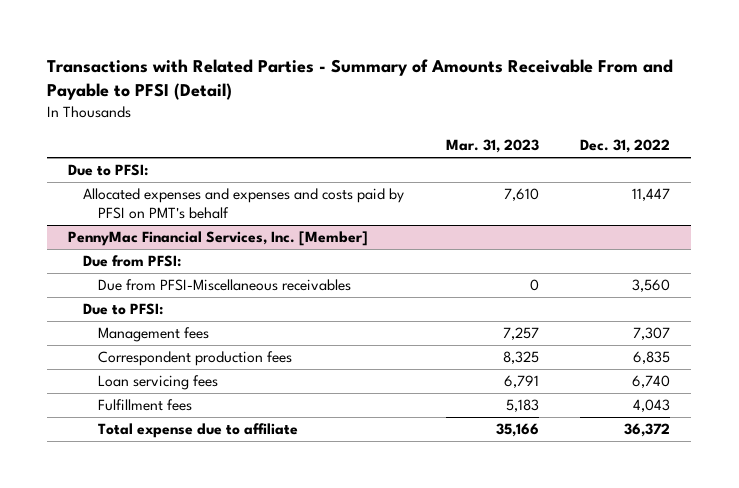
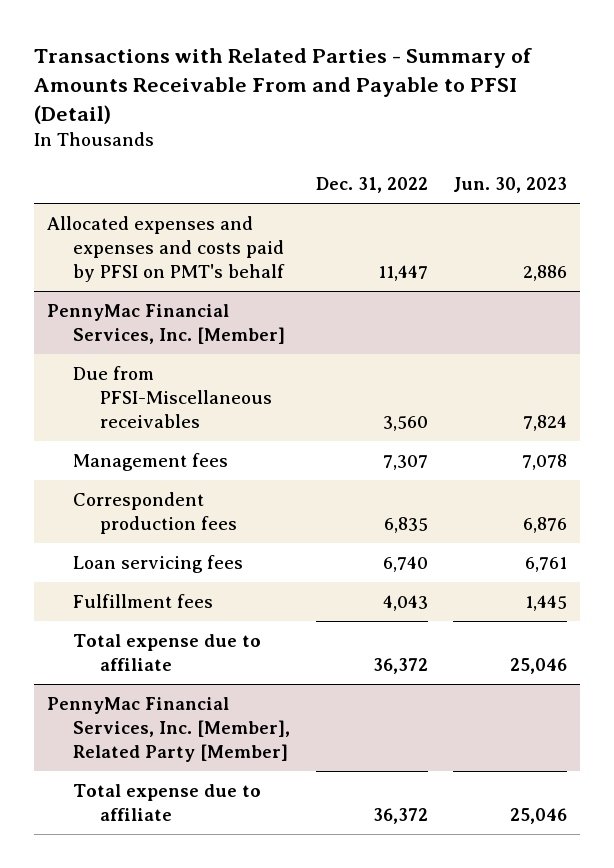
- | Mar. 31, 2023 | Dec. 31, 2022
+ | Dec. 31, 2022 | Jun. 30, 2023
- Due to PFSI:
@ PennyMac Financial Services, Inc. [Member]
- Due from PFSI:
- Due to PFSI:
+ PennyMac Financial Services, Inc. [Member], Related Party [Member]
+ Total expense due to affiliate | 36,372 | 25,046

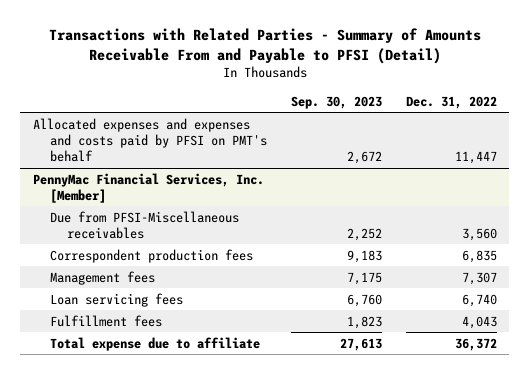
- | Dec. 31, 2022 | Jun. 30, 2023
+ | Sep. 30, 2023 | Dec. 31, 2022
@ PennyMac Financial Services, Inc. [Member]
moved down: Management fees | 7,175 | 7,307
- PennyMac Financial Services, Inc. [Member], Related Party [Member]
- Total expense due to affiliate | 36,372 | 25,046

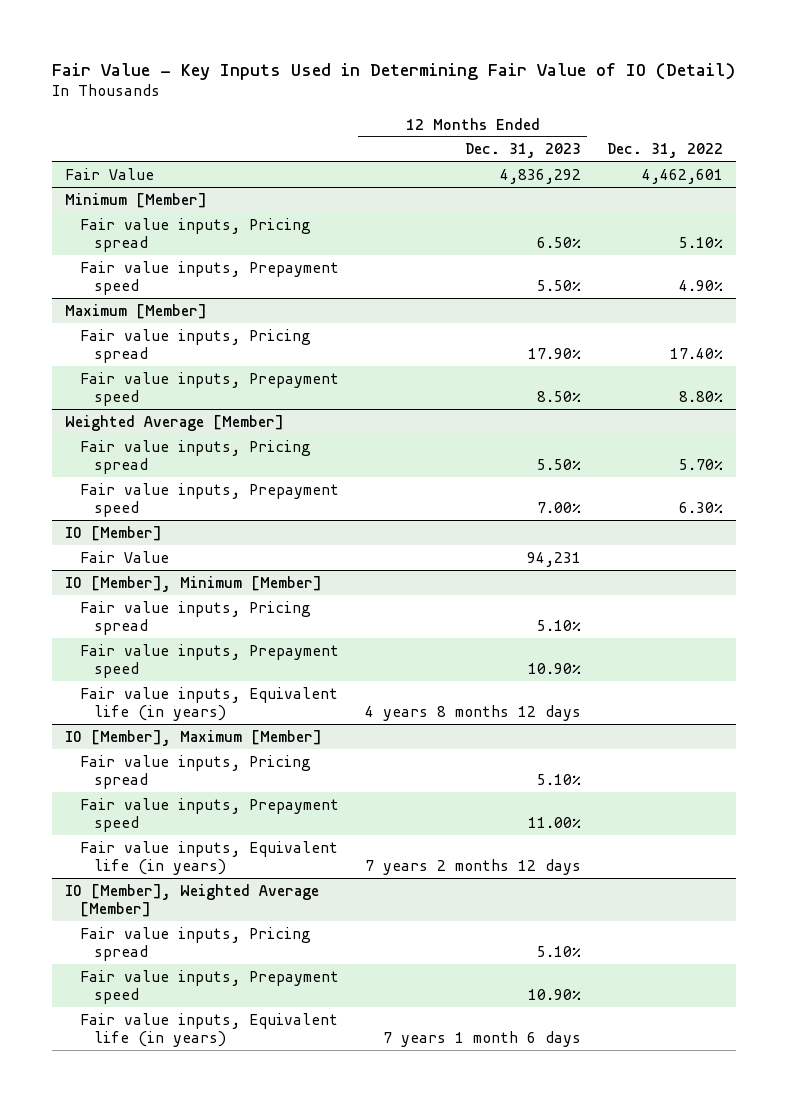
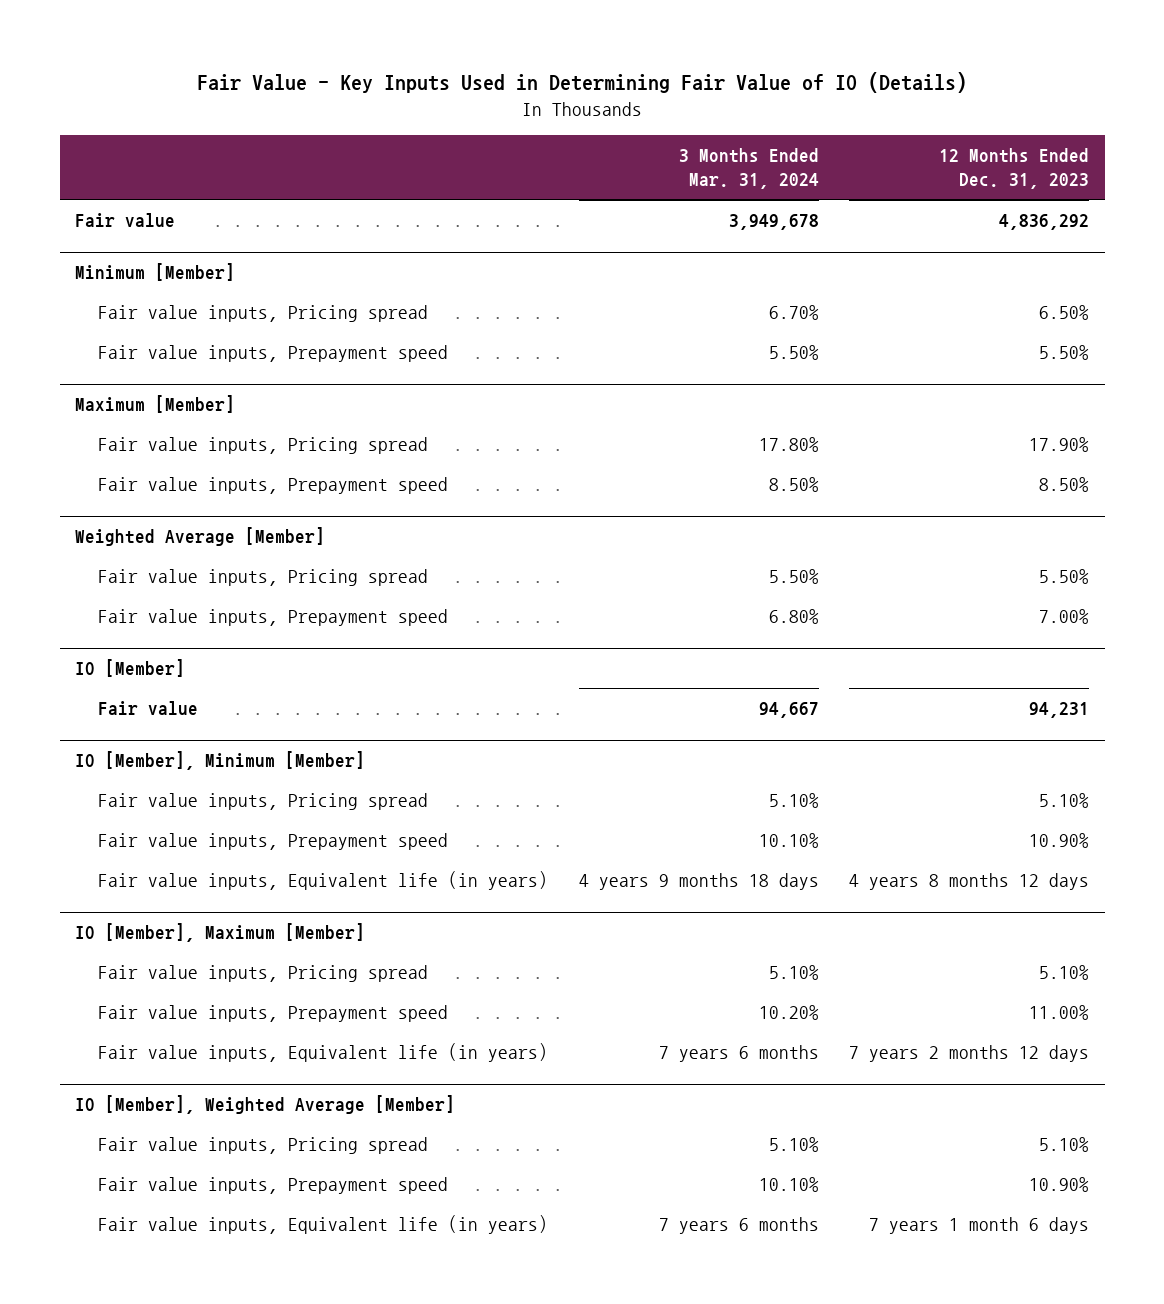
- Fair Value - Key Inputs Used in Determining Fair Value of IO (Detail)
+ Fair Value - Key Inputs Used in Determining Fair Value of IO (Details)
- | 12 Months Ended Dec. 31, 2023 | Dec. 31, 2022
+ | 3 Months Ended Mar. 31, 2024 | 12 Months Ended Dec. 31, 2023
- Fair Value | 4,836,292 | 4,462,601
+ Fair value | 3,949,678 | 4,836,292
@ IO [Member]
- Fair Value | 94,231 |
+ Fair value | 94,667 | 94,231

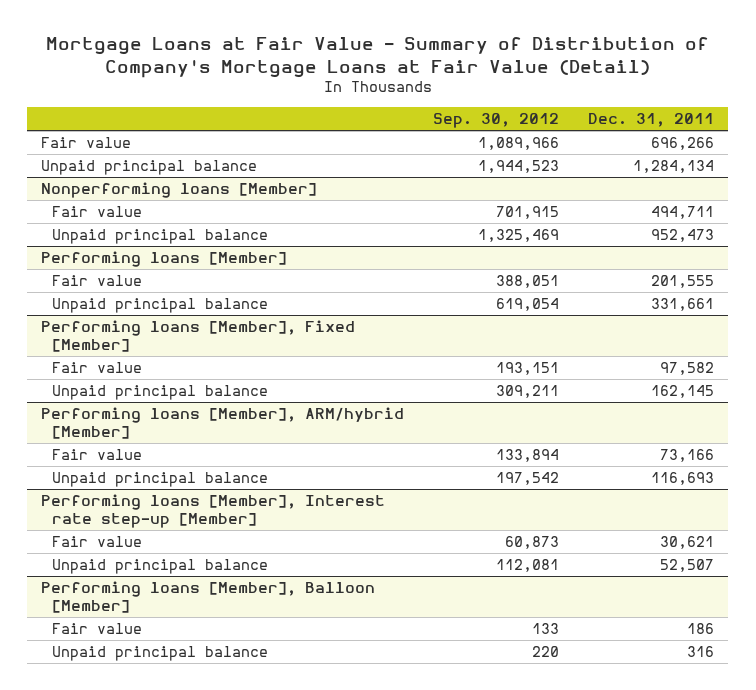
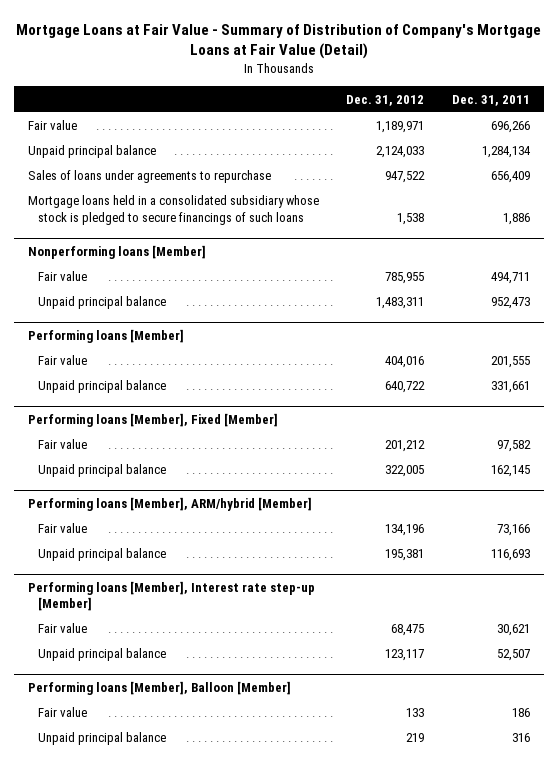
- | Sep. 30, 2012 | Dec. 31, 2011
+ | Dec. 31, 2012 | Dec. 31, 2011
+ Sales of loans under agreements to repurchase | 947,522 | 656,409
+ Mortgage loans held in a consolidated subsidiary whose stock is pledged to secure financings of such loans | 1,538 | 1,886

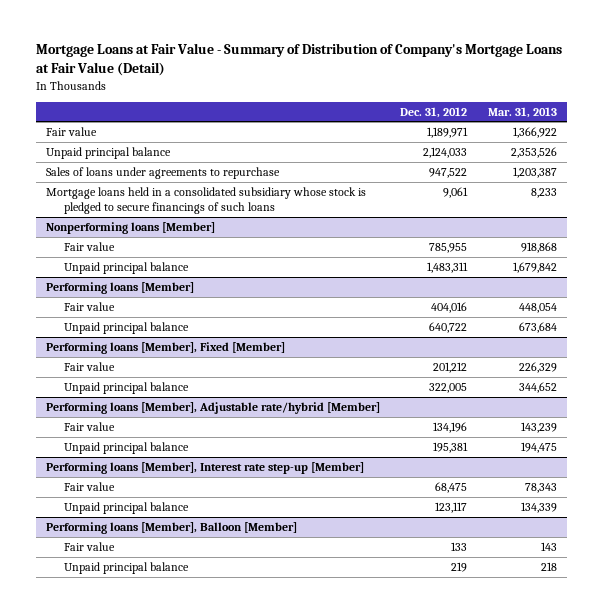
- | Dec. 31, 2012 | Dec. 31, 2011
+ | Dec. 31, 2012 | Mar. 31, 2013
- Mortgage loans held in a consolidated subsidiary whose stock is pledged to secure financings of such loans | 1,538 | 1,886
+ Mortgage loans held in a consolidated subsidiary whose stock is pledged to secure financings of such loans | 9,061 | 8,233
- Performing loans [Member], ARM/hybrid [Member]
+ Performing loans [Member], Adjustable rate/hybrid [Member]

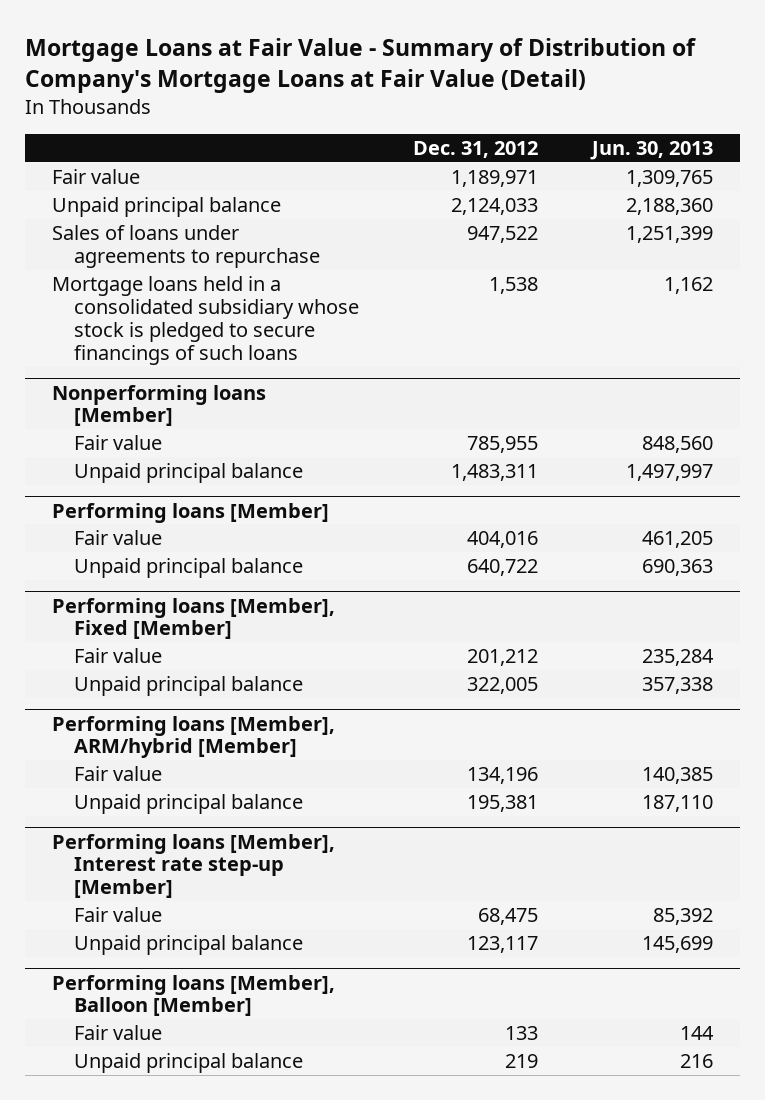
- | Dec. 31, 2012 | Mar. 31, 2013
+ | Dec. 31, 2012 | Jun. 30, 2013
- Mortgage loans held in a consolidated subsidiary whose stock is pledged to secure financings of such loans | 9,061 | 8,233
+ Mortgage loans held in a consolidated subsidiary whose stock is pledged to secure financings of such loans | 1,538 | 1,162
- Performing loans [Member], Adjustable rate/hybrid [Member]
+ Performing loans [Member], ARM/hybrid [Member]

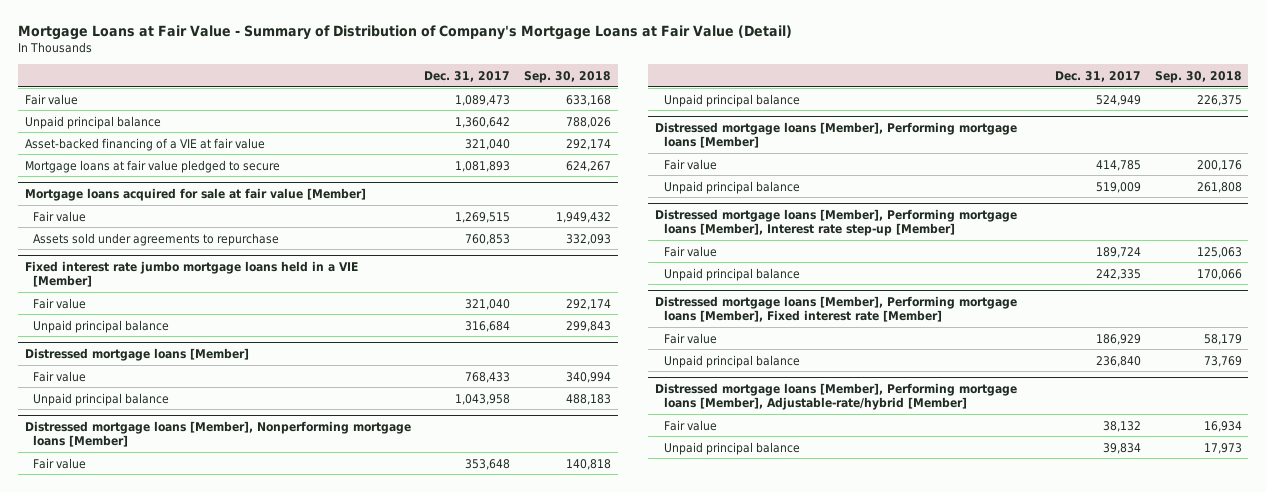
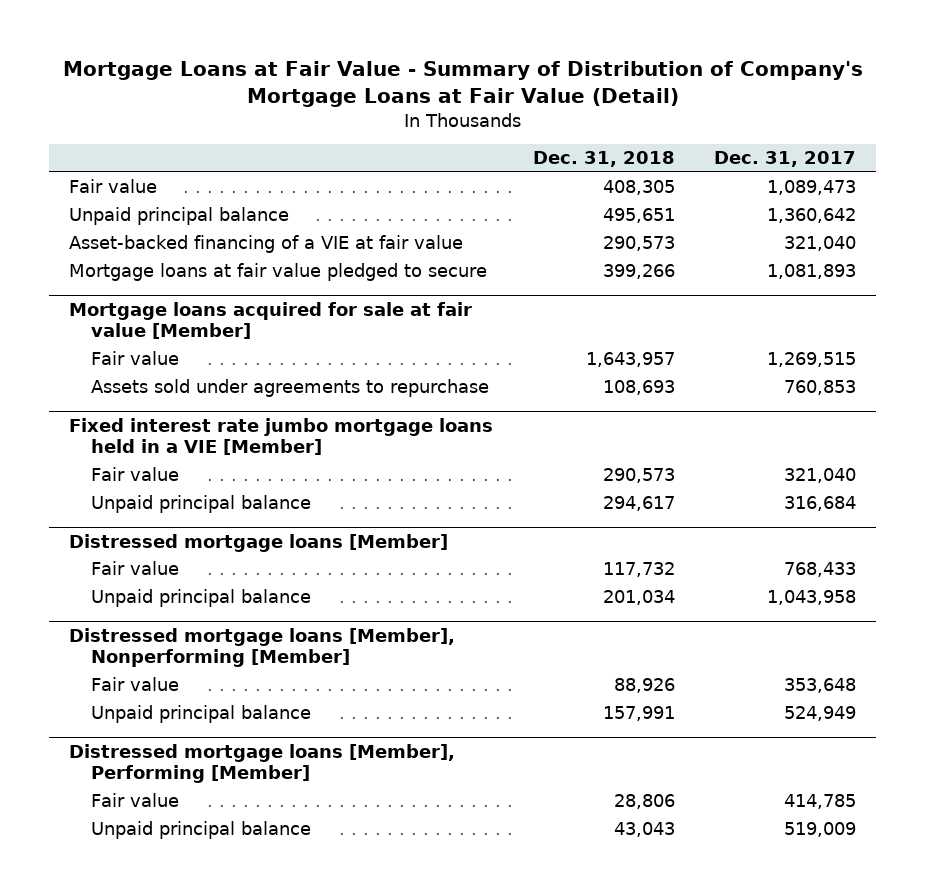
- | Dec. 31, 2017 | Sep. 30, 2018
+ | Dec. 31, 2018 | Dec. 31, 2017
- Distressed mortgage loans [Member], Nonperforming mortgage loans [Member]
+ Distressed mortgage loans [Member], Nonperforming [Member]
- Distressed mortgage loans [Member], Performing mortgage loans [Member]
+ Distressed mortgage loans [Member], Performing [Member]
- Distressed mortgage loans [Member], Performing mortgage loans [Member], Interest rate step-up [Member]
- Fair value | 189,724 | 125,063
- Unpaid principal balance | 242,335 | 170,066
- Distressed mortgage loans [Member], Performing mortgage loans [Member], Fixed interest rate [Member]
- Fair value | 186,929 | 58,179
- Unpaid principal balance | 236,840 | 73,769
- Distressed mortgage loans [Member], Performing mortgage loans [Member], Adjustable-rate/hybrid [Member]
- Fair value | 38,132 | 16,934
- Unpaid principal balance | 39,834 | 17,973

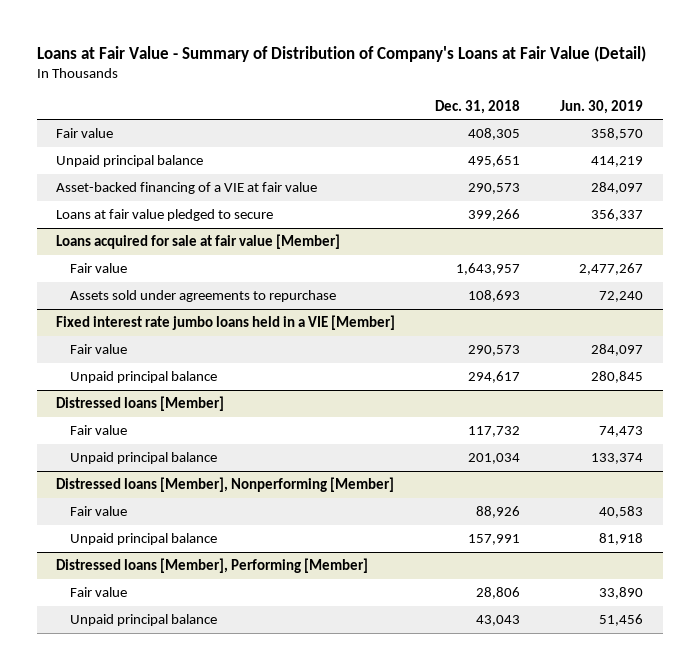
- Mortgage Loans at Fair Value - Summary of Distribution of Company's Mortgage Loans at Fair Value (Detail)
+ Loans at Fair Value - Summary of Distribution of Company's Loans at Fair Value (Detail)
- | Dec. 31, 2018 | Dec. 31, 2017
+ | Dec. 31, 2018 | Jun. 30, 2019
- Mortgage loans at fair value pledged to secure | 399,266 | 1,081,893
- Mortgage loans acquired for sale at fair value [Member]
+ Loans at fair value pledged to secure | 399,266 | 356,337
+ Loans acquired for sale at fair value [Member]
- Fixed interest rate jumbo mortgage loans held in a VIE [Member]
+ Fixed interest rate jumbo loans held in a VIE [Member]
- Distressed mortgage loans [Member]
+ Distressed loans [Member]
- Distressed mortgage loans [Member], Nonperforming [Member]
+ Distressed loans [Member], Nonperforming [Member]
- Distressed mortgage loans [Member], Performing [Member]
+ Distressed loans [Member], Performing [Member]

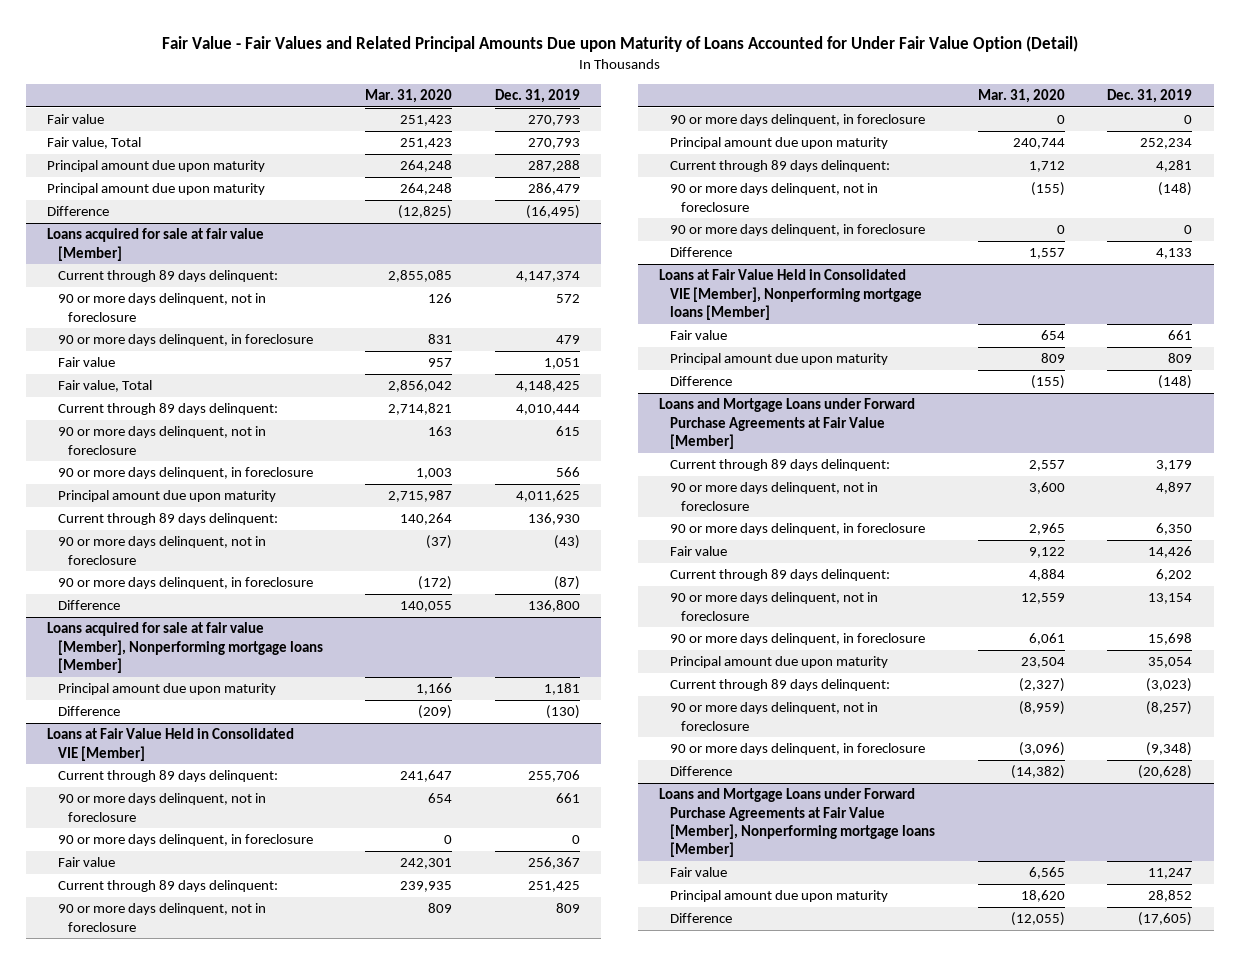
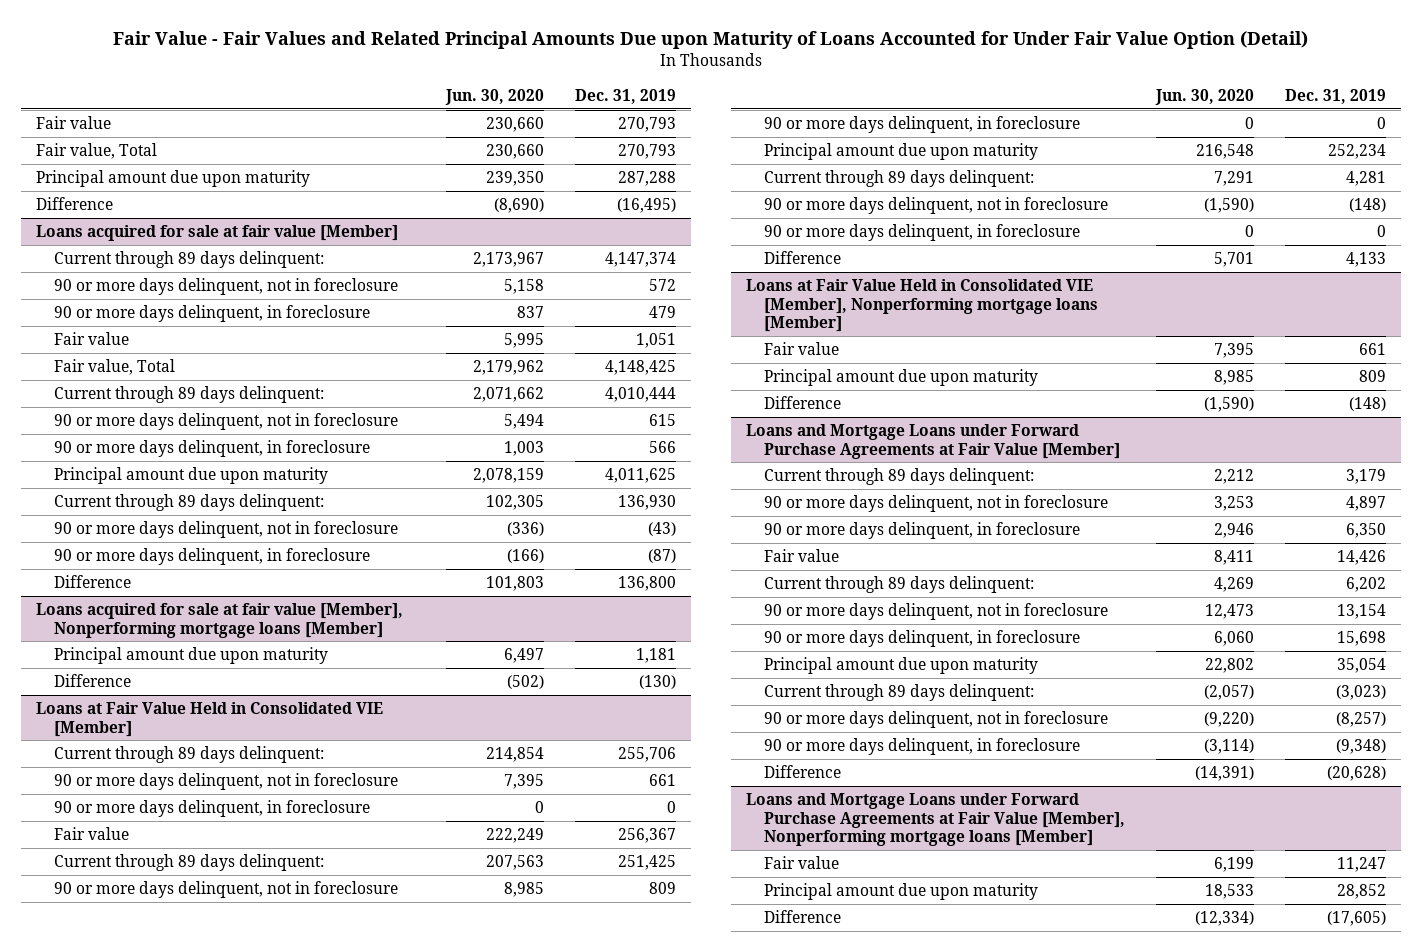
- | Mar. 31, 2020 | Dec. 31, 2019
+ | Jun. 30, 2020 | Dec. 31, 2019
- Principal amount due upon maturity | 264,248 | 286,479

